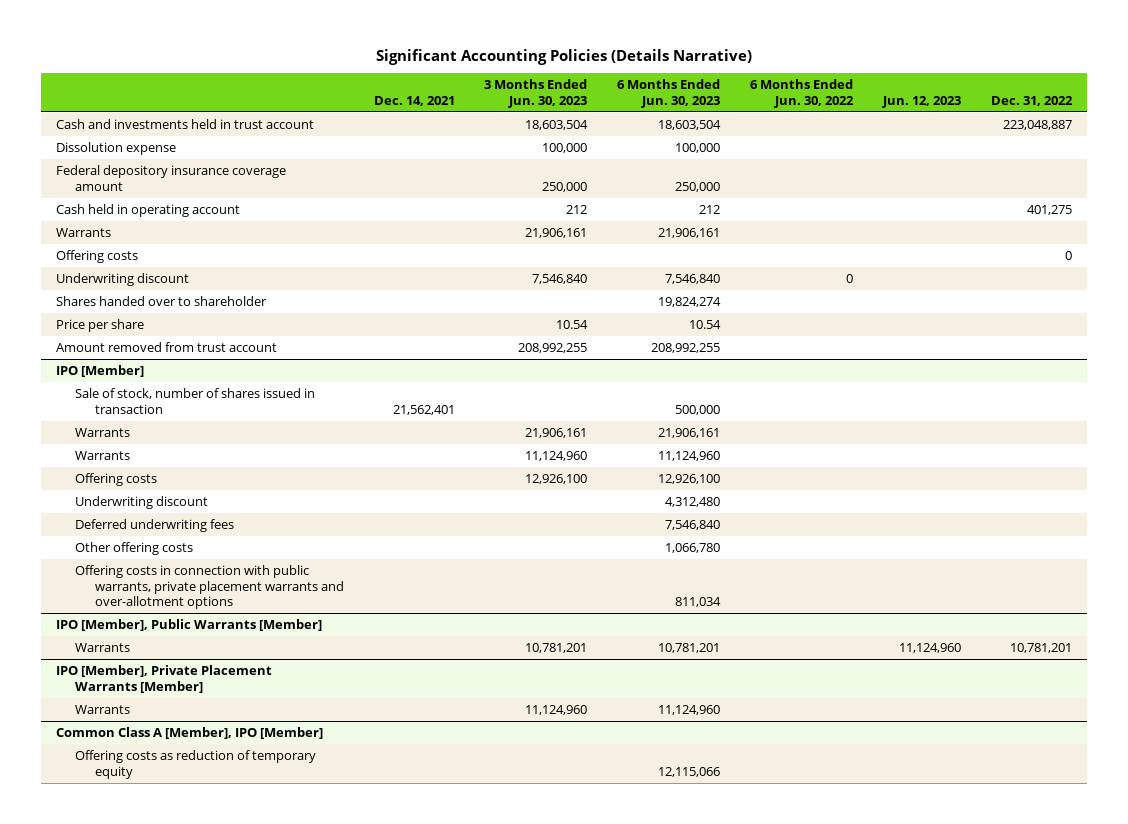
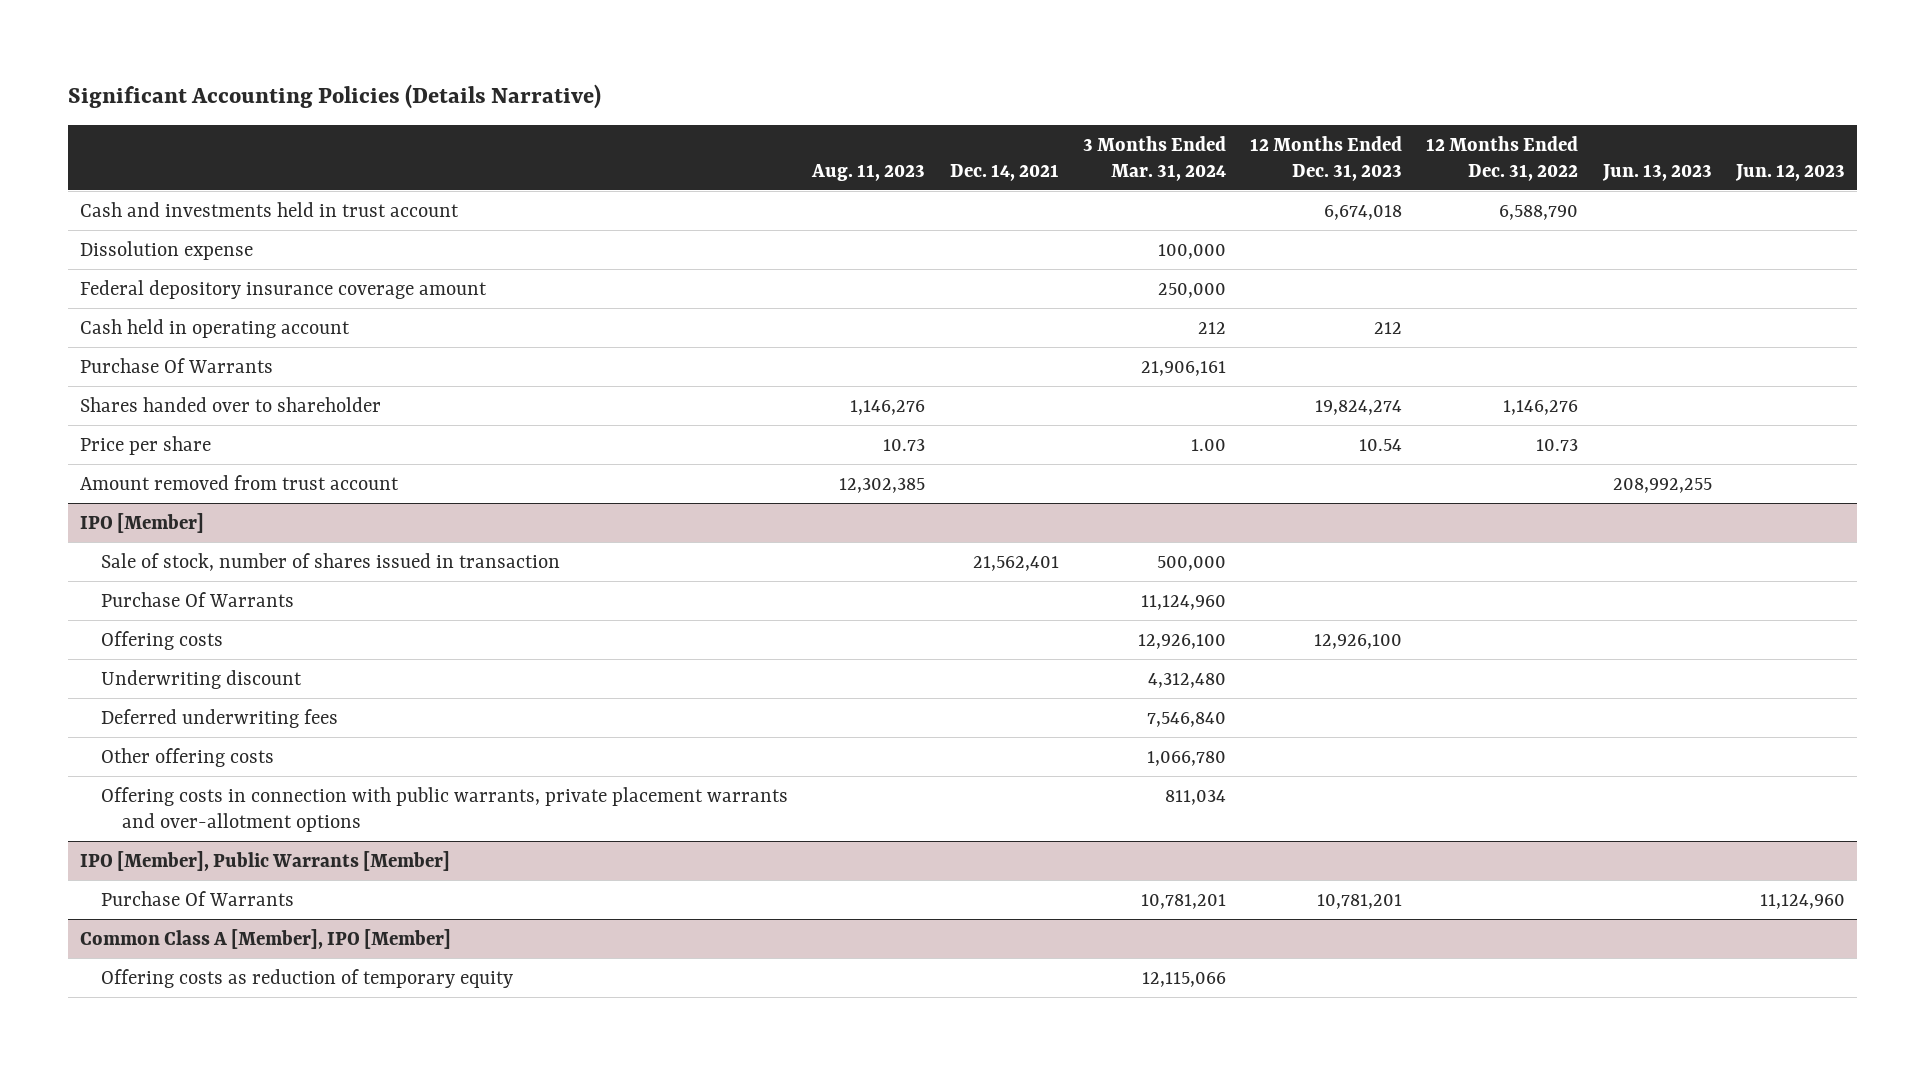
- | Dec. 14, 2021 | 3 Months Ended Jun. 30, 2023 | 6 Months Ended Jun. 30, 2023 | 6 Months Ended Jun. 30, 2022 | Jun. 12, 2023 | Dec. 31, 2022
+ | Aug. 11, 2023 | Dec. 14, 2021 | 3 Months Ended Mar. 31, 2024 | 12 Months Ended Dec. 31, 2023 | 12 Months Ended Dec. 31, 2022 | Jun. 13, 2023 | Jun. 12, 2023
- Warrants | | 21,906,161 | 21,906,161 | | |
- Offering costs | | | | | | 0
- Underwriting discount | | 7,546,840 | 7,546,840 | 0 | |
+ Purchase Of Warrants | | | 21,906,161 | | | |
@ IPO [Member]
- Warrants | | 21,906,161 | 21,906,161 | | |
- Warrants | | 11,124,960 | 11,124,960 | | |
+ Purchase Of Warrants | | | 11,124,960 | | | |
@ IPO [Member], Public Warrants [Member]
- Warrants | | 10,781,201 | 10,781,201 | | 11,124,960 | 10,781,201
- IPO [Member], Private Placement Warrants [Member]
- Warrants | | 11,124,960 | 11,124,960 | | |
@ IPO [Member], Public Warrants [Member]
+ Purchase Of Warrants | | | 10,781,201 | 10,781,201 | | | 11,124,960

